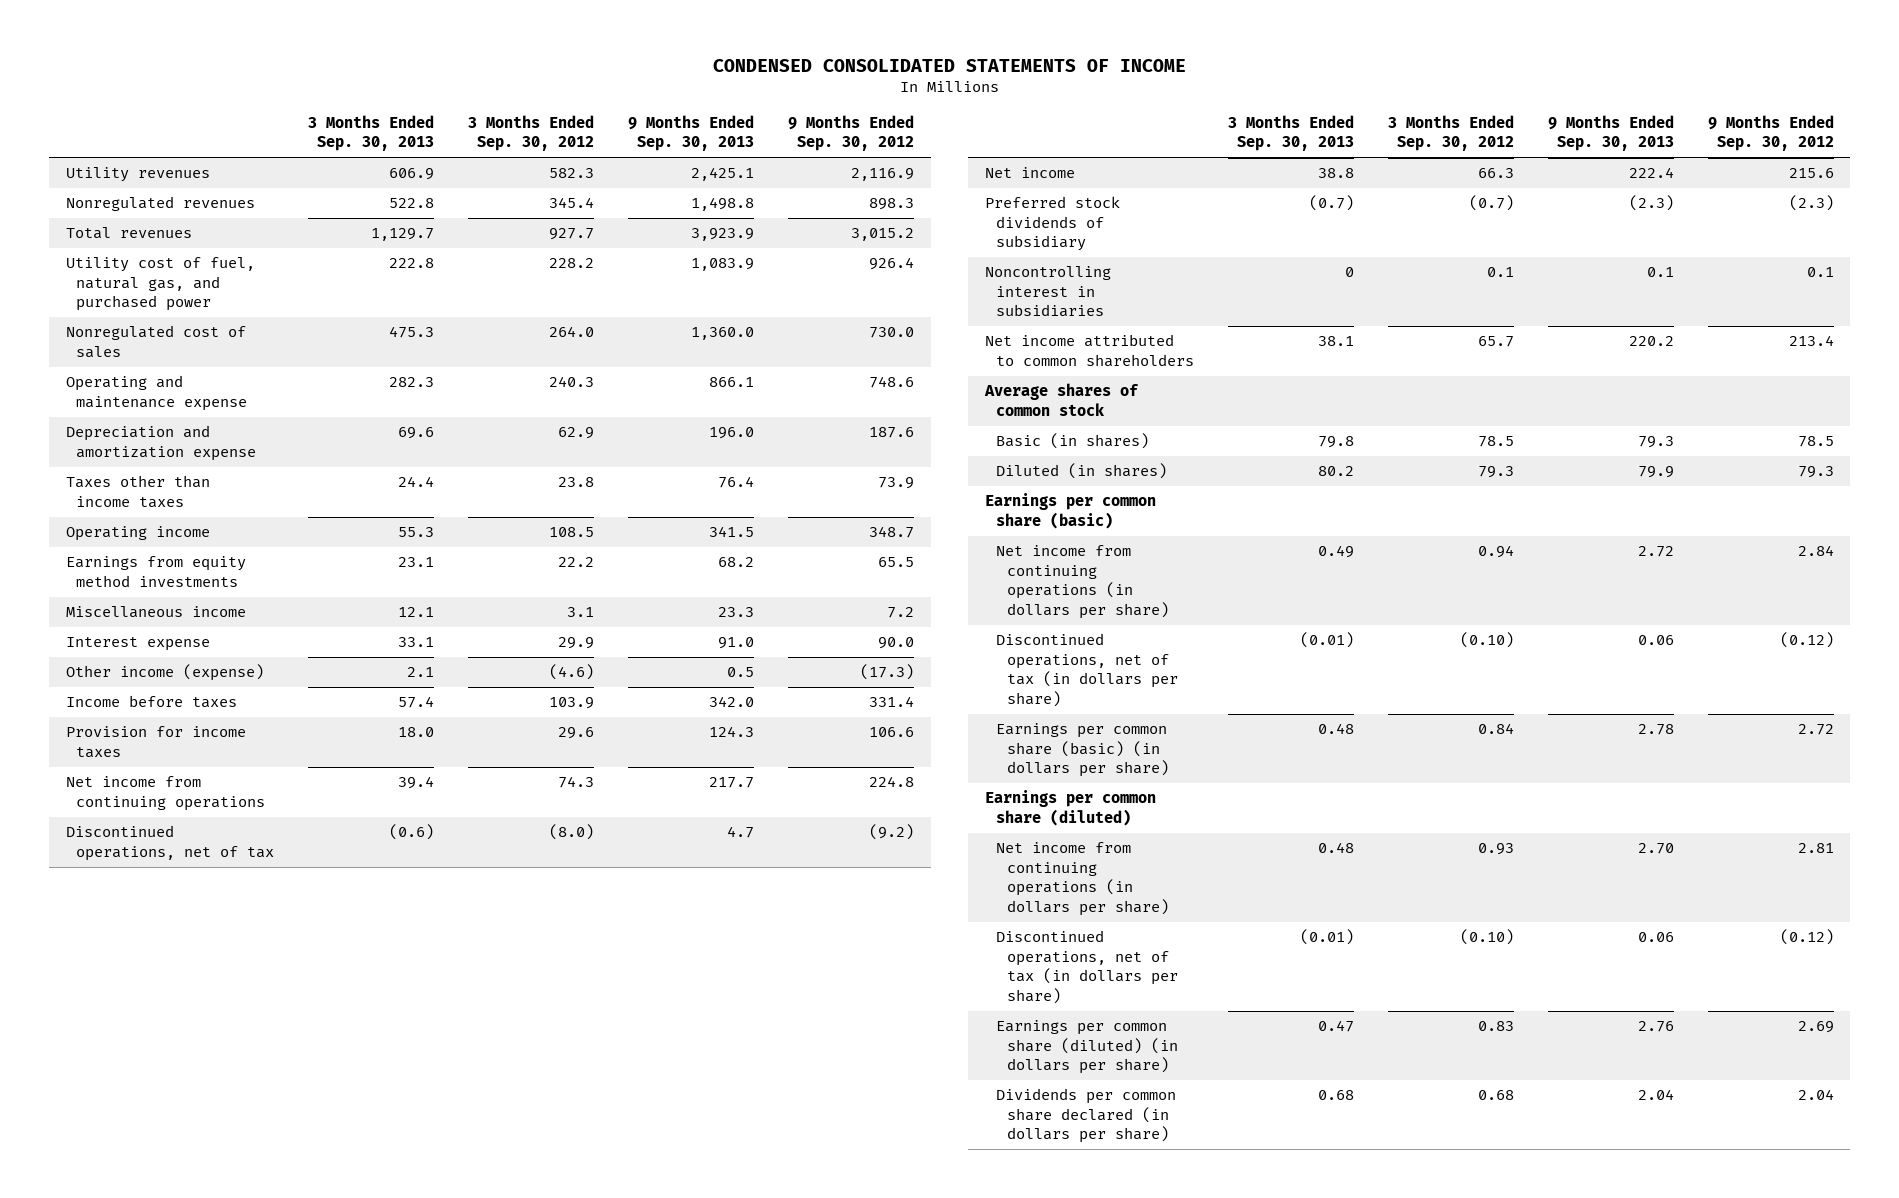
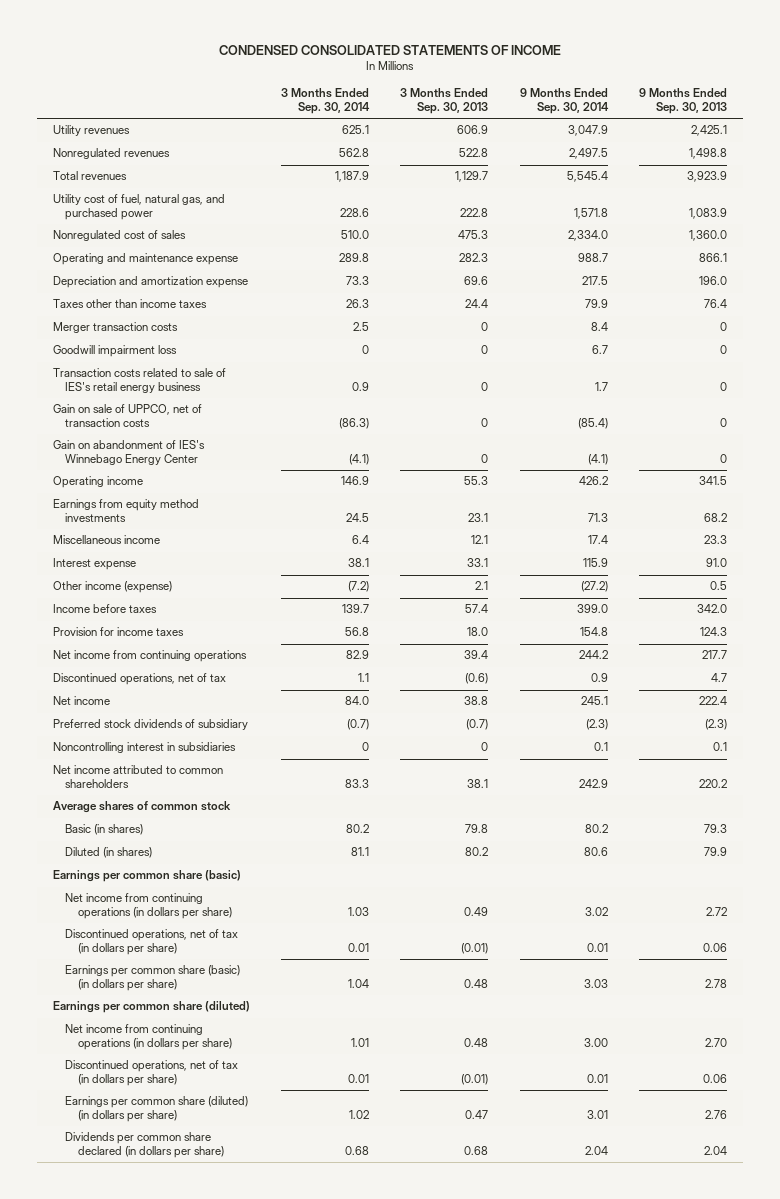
- | 3 Months Ended Sep. 30, 2013 | 3 Months Ended Sep. 30, 2012 | 9 Months Ended Sep. 30, 2013 | 9 Months Ended Sep. 30, 2012
+ | 3 Months Ended Sep. 30, 2014 | 3 Months Ended Sep. 30, 2013 | 9 Months Ended Sep. 30, 2014 | 9 Months Ended Sep. 30, 2013
+ Merger transaction costs | 2.5 | 0 | 8.4 | 0
+ Goodwill impairment loss | 0 | 0 | 6.7 | 0
+ Transaction costs related to sale of IES's retail energy business | 0.9 | 0 | 1.7 | 0
+ Gain on sale of UPPCO, net of transaction costs | (86.3) | 0 | (85.4) | 0
+ Gain on abandonment of IES's Winnebago Energy Center | (4.1) | 0 | (4.1) | 0

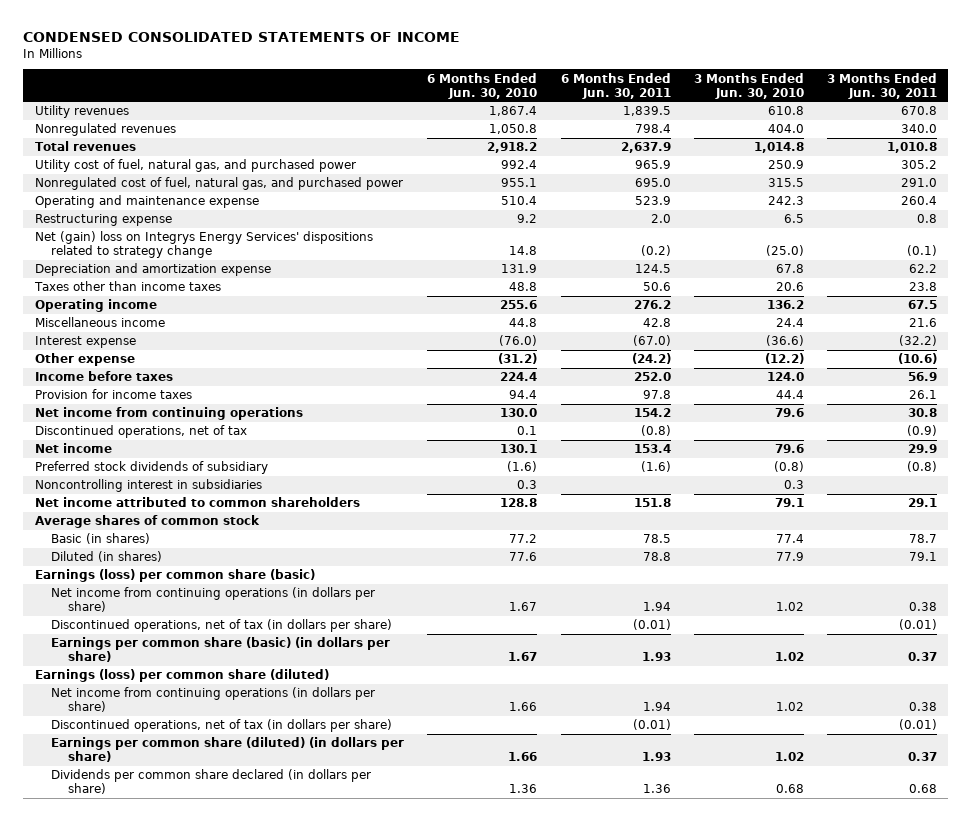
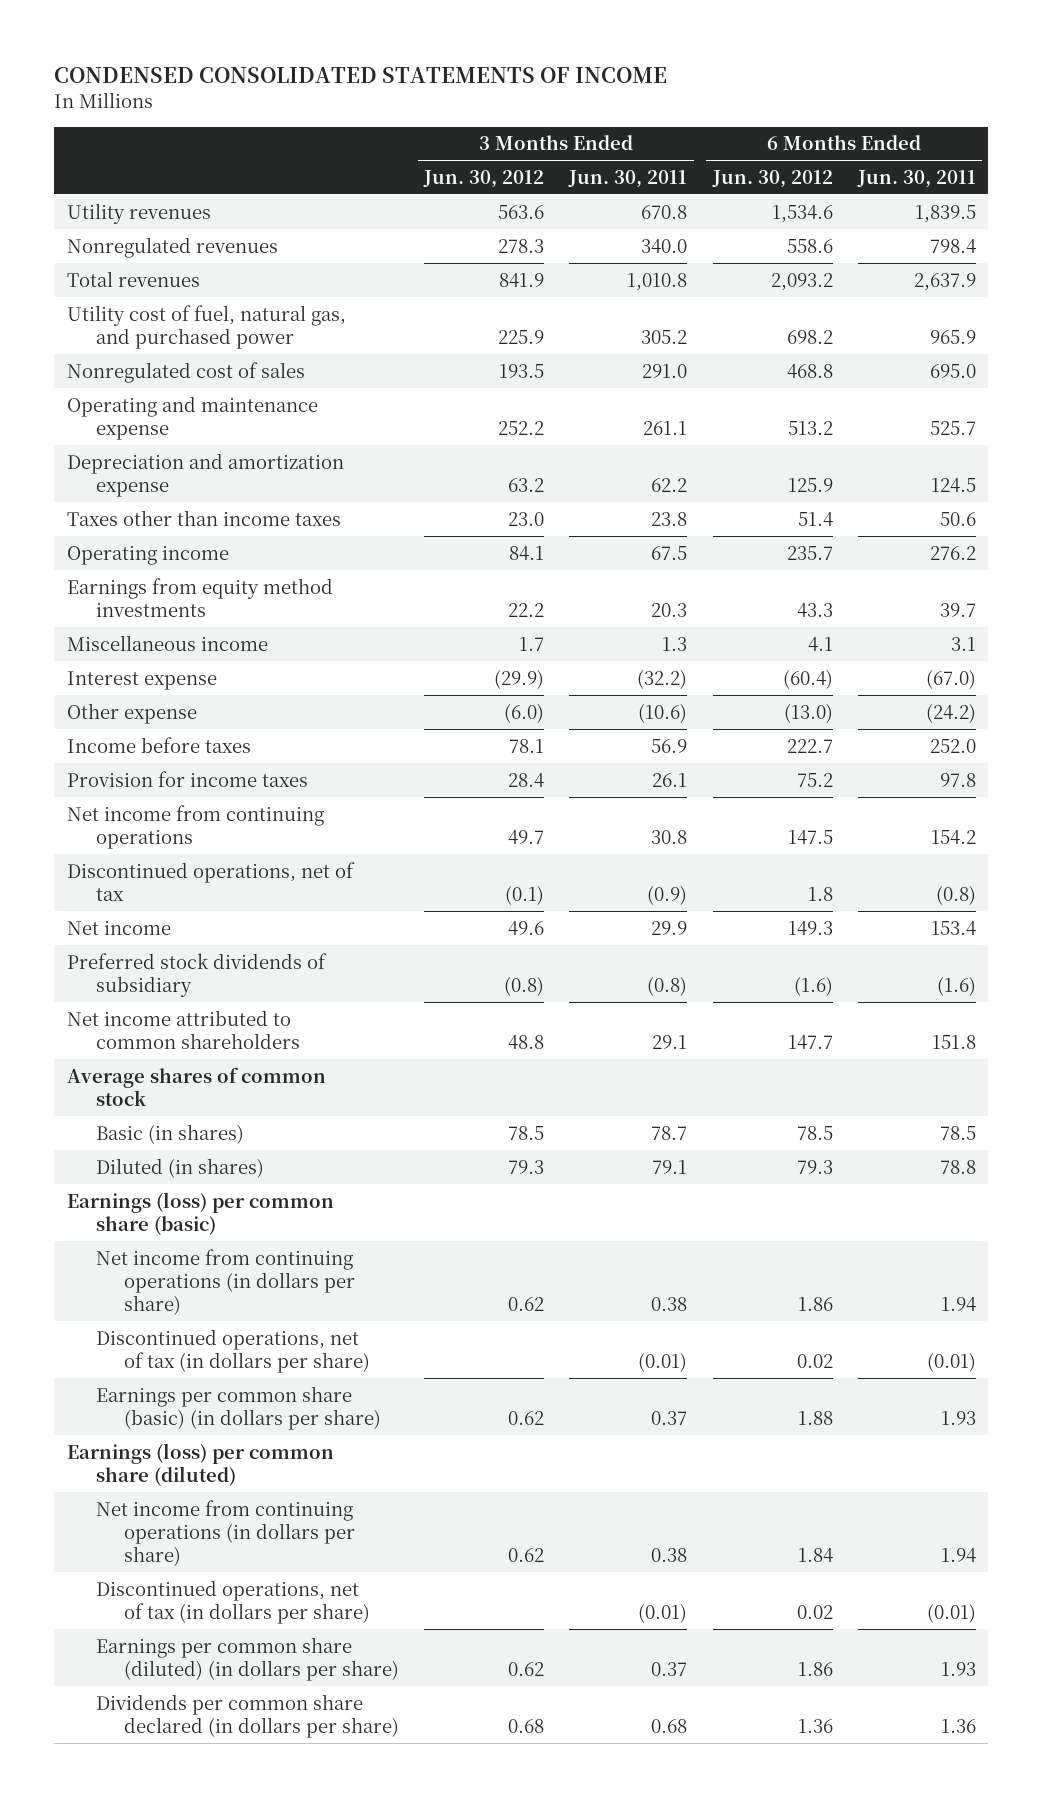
- | 6 Months Ended Jun. 30, 2010 | 6 Months Ended Jun. 30, 2011 | 3 Months Ended Jun. 30, 2010 | 3 Months Ended Jun. 30, 2011
+ | 3 Months Ended Jun. 30, 2012 | 3 Months Ended Jun. 30, 2011 | 6 Months Ended Jun. 30, 2012 | 6 Months Ended Jun. 30, 2011
- Nonregulated cost of fuel, natural gas, and purchased power | 955.1 | 695.0 | 315.5 | 291.0
- Operating and maintenance expense | 510.4 | 523.9 | 242.3 | 260.4
- Restructuring expense | 9.2 | 2.0 | 6.5 | 0.8
- Net (gain) loss on Integrys Energy Services' dispositions related to strategy change | 14.8 | (0.2) | (25.0) | (0.1)
+ Nonregulated cost of sales | 193.5 | 291.0 | 468.8 | 695.0
+ Operating and maintenance expense | 252.2 | 261.1 | 513.2 | 525.7
- Miscellaneous income | 44.8 | 42.8 | 24.4 | 21.6
+ Earnings from equity method investments | 22.2 | 20.3 | 43.3 | 39.7
+ Miscellaneous income | 1.7 | 1.3 | 4.1 | 3.1
- Noncontrolling interest in subsidiaries | 0.3 | | 0.3 |

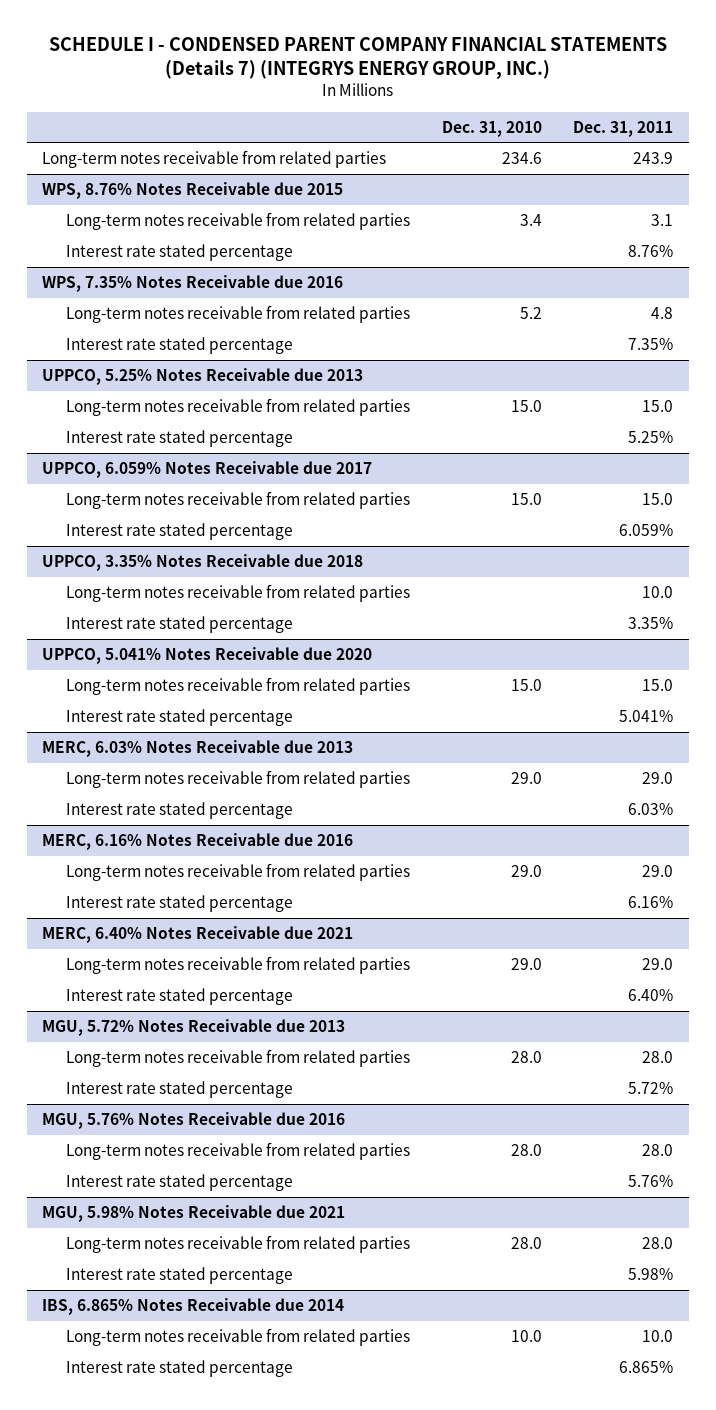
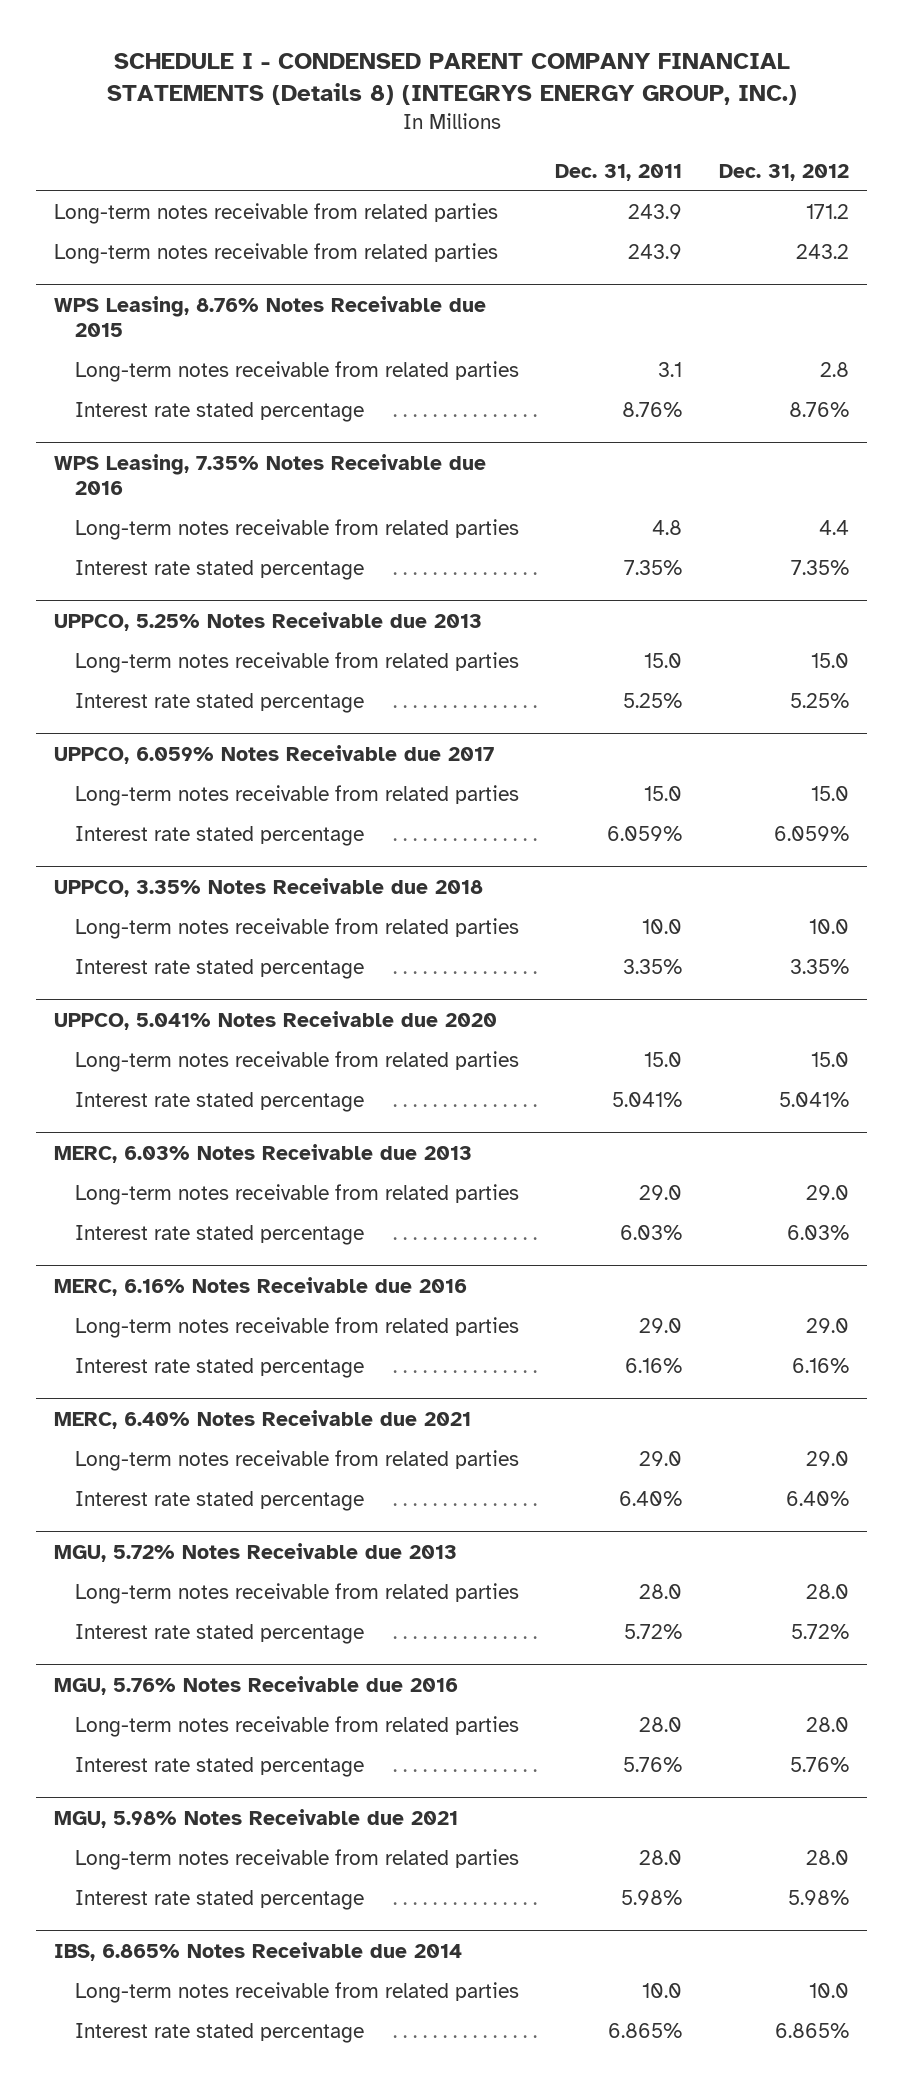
- SCHEDULE I - CONDENSED PARENT COMPANY FINANCIAL STATEMENTS (Details 7) (INTEGRYS ENERGY GROUP, INC.)
+ SCHEDULE I - CONDENSED PARENT COMPANY FINANCIAL STATEMENTS (Details 8) (INTEGRYS ENERGY GROUP, INC.)
- | Dec. 31, 2010 | Dec. 31, 2011
+ | Dec. 31, 2011 | Dec. 31, 2012
- WPS, 8.76% Notes Receivable due 2015
+ Long-term notes receivable from related parties | 243.9 | 243.2
+ WPS Leasing, 8.76% Notes Receivable due 2015
- WPS, 7.35% Notes Receivable due 2016
+ WPS Leasing, 7.35% Notes Receivable due 2016

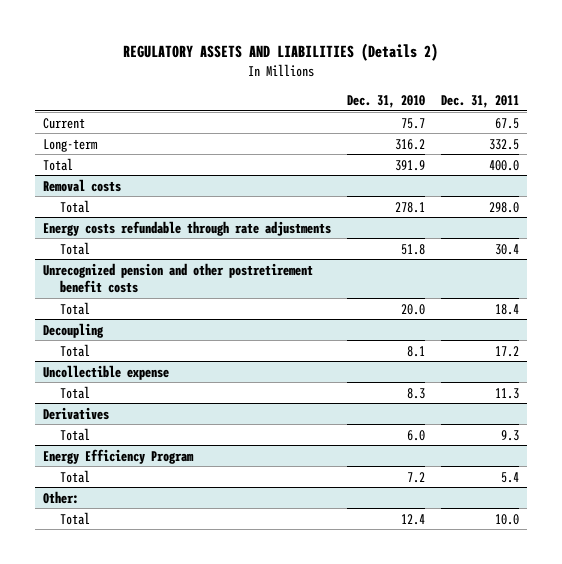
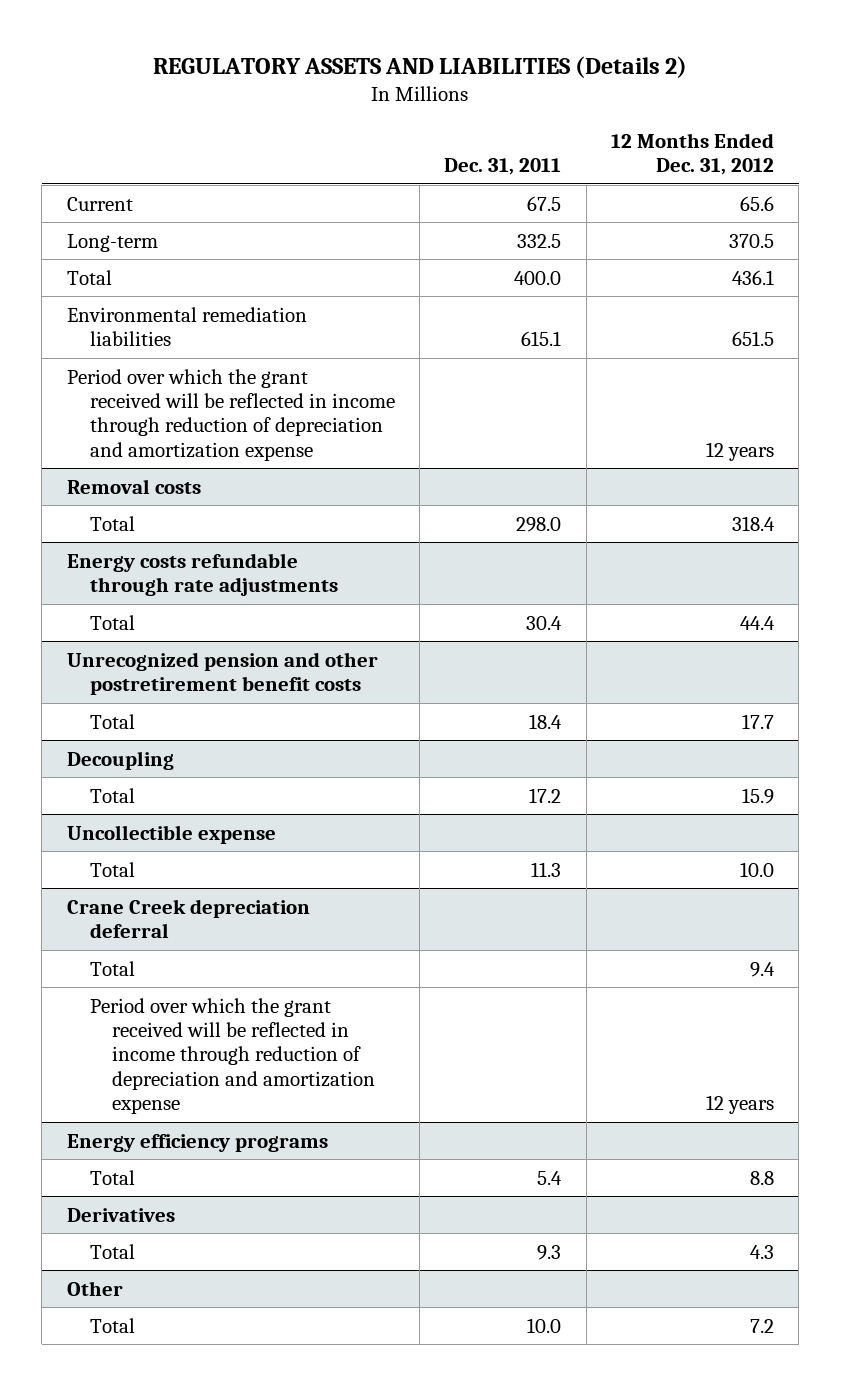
- | Dec. 31, 2010 | Dec. 31, 2011
+ | Dec. 31, 2011 | 12 Months Ended Dec. 31, 2012
+ Environmental remediation liabilities | 615.1 | 651.5
+ Period over which the grant received will be reflected in income through reduction of depreciation and amortization expense | | 12 years
+ Crane Creek depreciation deferral
+ Total | | 9.4
+ Period over which the grant received will be reflected in income through reduction of depreciation and amortization expense | | 12 years
+ Energy efficiency programs
+ Total | 5.4 | 8.8
- Energy Efficiency Program
- Total | 7.2 | 5.4
- Other:
+ Other

